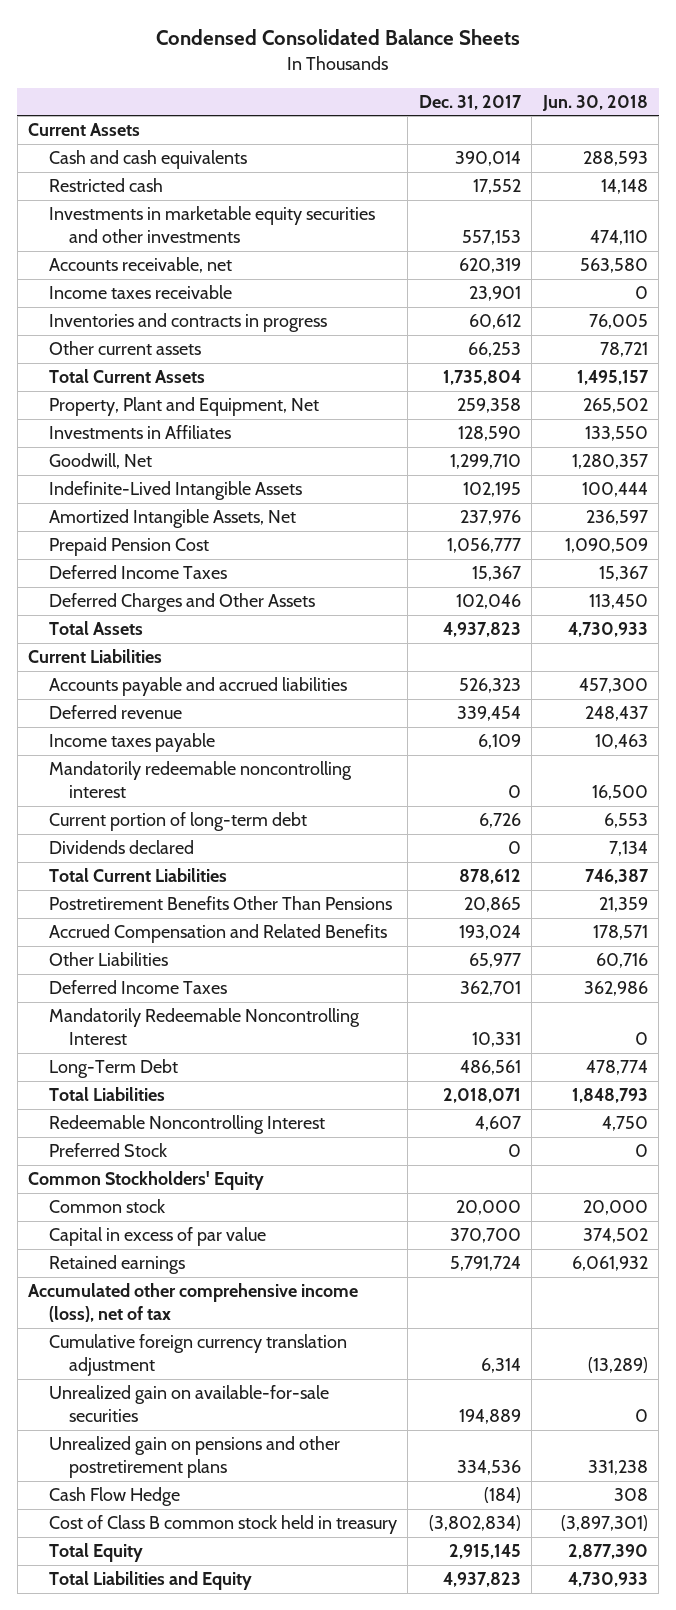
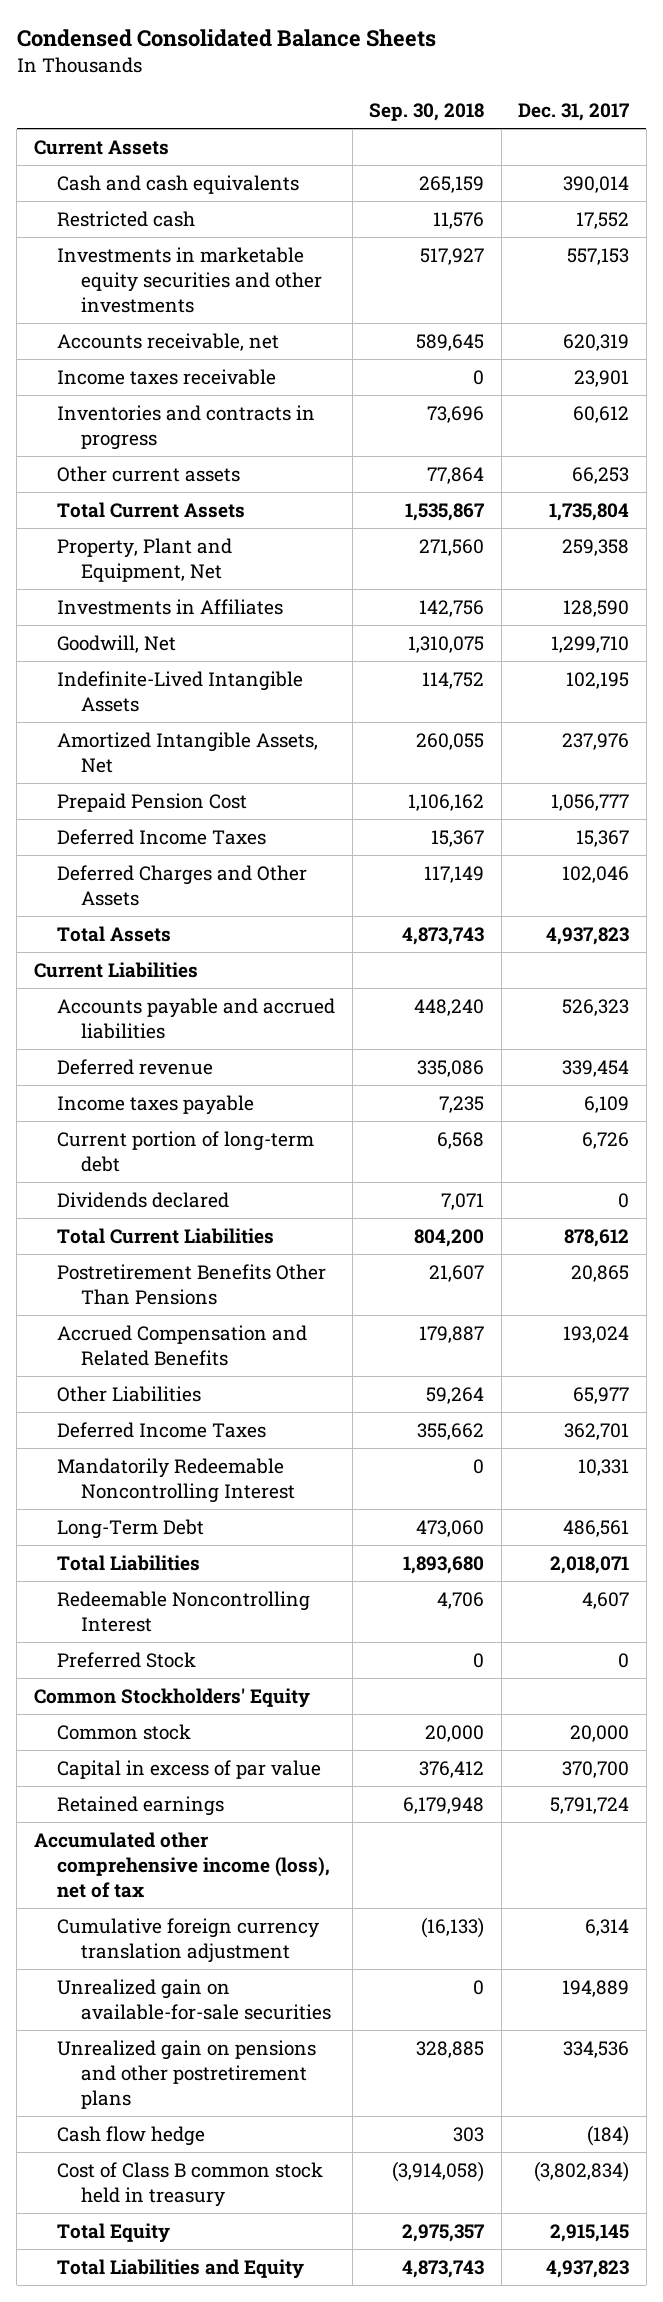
- | Dec. 31, 2017 | Jun. 30, 2018
+ | Sep. 30, 2018 | Dec. 31, 2017
- Mandatorily redeemable noncontrolling interest | 0 | 16,500
- Cash Flow Hedge | (184) | 308
+ Cash flow hedge | 303 | (184)

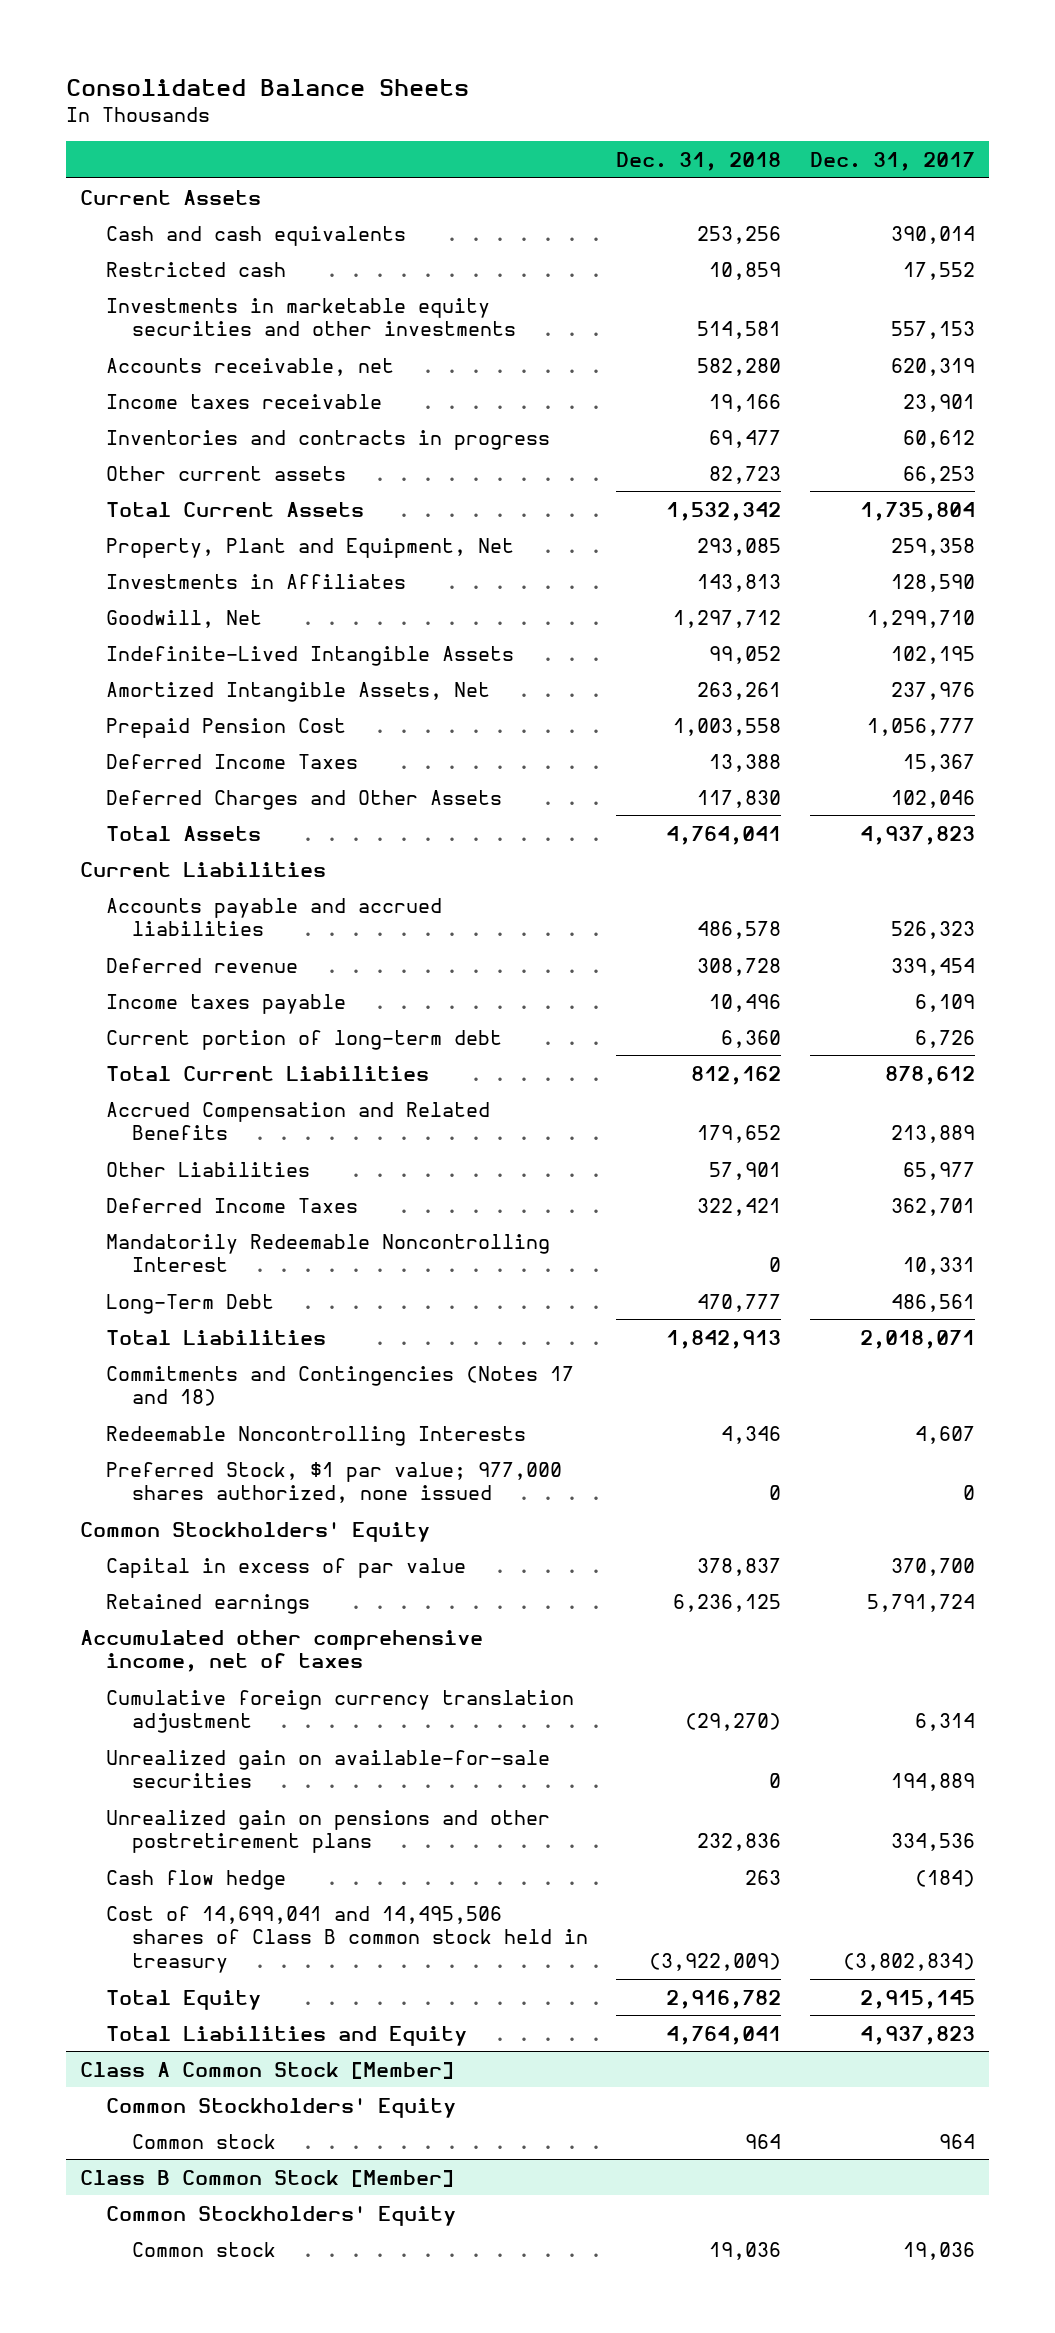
- Condensed Consolidated Balance Sheets
+ Consolidated Balance Sheets
- | Sep. 30, 2018 | Dec. 31, 2017
+ | Dec. 31, 2018 | Dec. 31, 2017
- Dividends declared | 7,071 | 0
- Postretirement Benefits Other Than Pensions | 21,607 | 20,865
- Accrued Compensation and Related Benefits | 179,887 | 193,024
+ Accrued Compensation and Related Benefits | 179,652 | 213,889
- Redeemable Noncontrolling Interest | 4,706 | 4,607
- Preferred Stock | 0 | 0
+ Commitments and Contingencies (Notes 17 and 18)
+ Redeemable Noncontrolling Interests | 4,346 | 4,607
+ Preferred Stock, $1 par value; 977,000 shares authorized, none issued | 0 | 0
- Common stock | 20,000 | 20,000
- Accumulated other comprehensive income (loss), net of tax
+ Accumulated other comprehensive income, net of taxes
- Cost of Class B common stock held in treasury | (3,914,058) | (3,802,834)
+ Cost of 14,699,041 and 14,495,506 shares of Class B common stock held in treasury | (3,922,009) | (3,802,834)
+ Class A Common Stock [Member]
+ Common Stockholders' Equity
+ Common stock | 964 | 964
+ Class B Common Stock [Member]
+ Common Stockholders' Equity
+ Common stock | 19,036 | 19,036

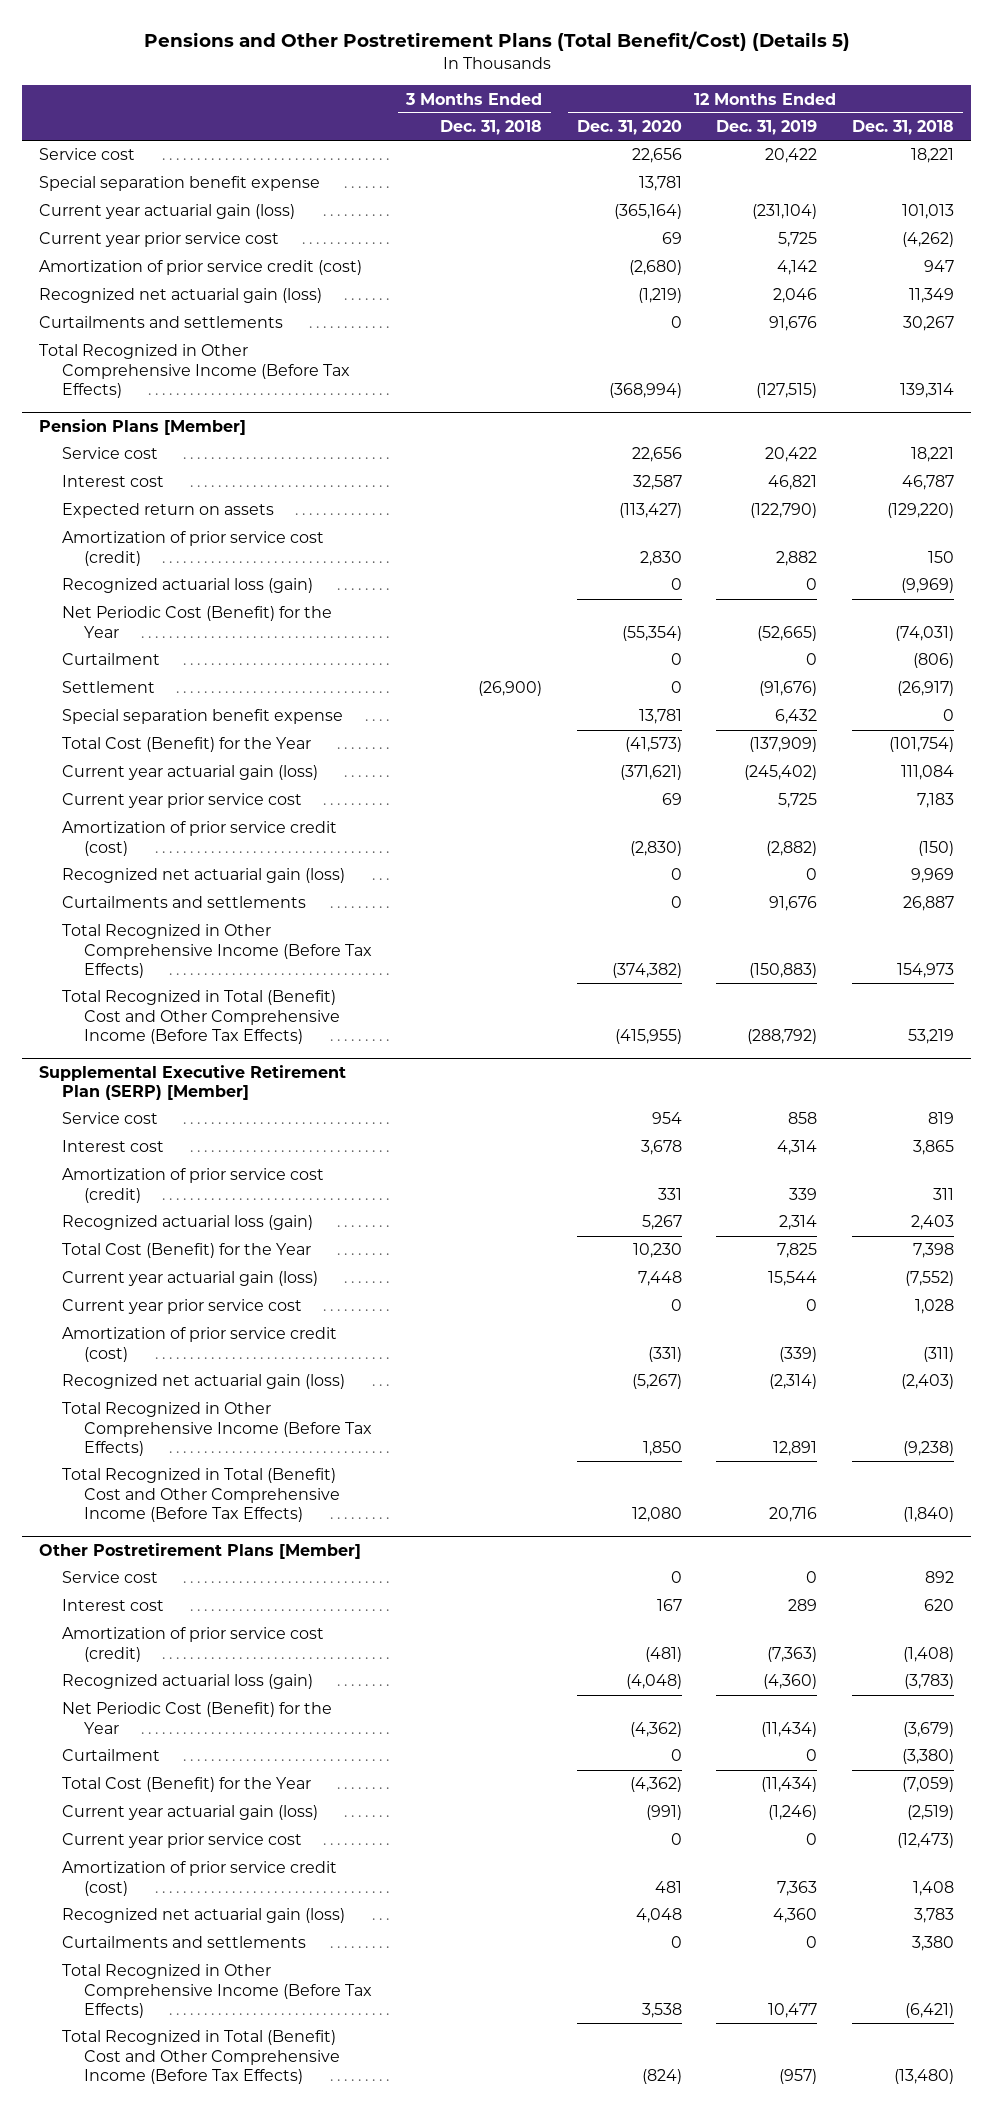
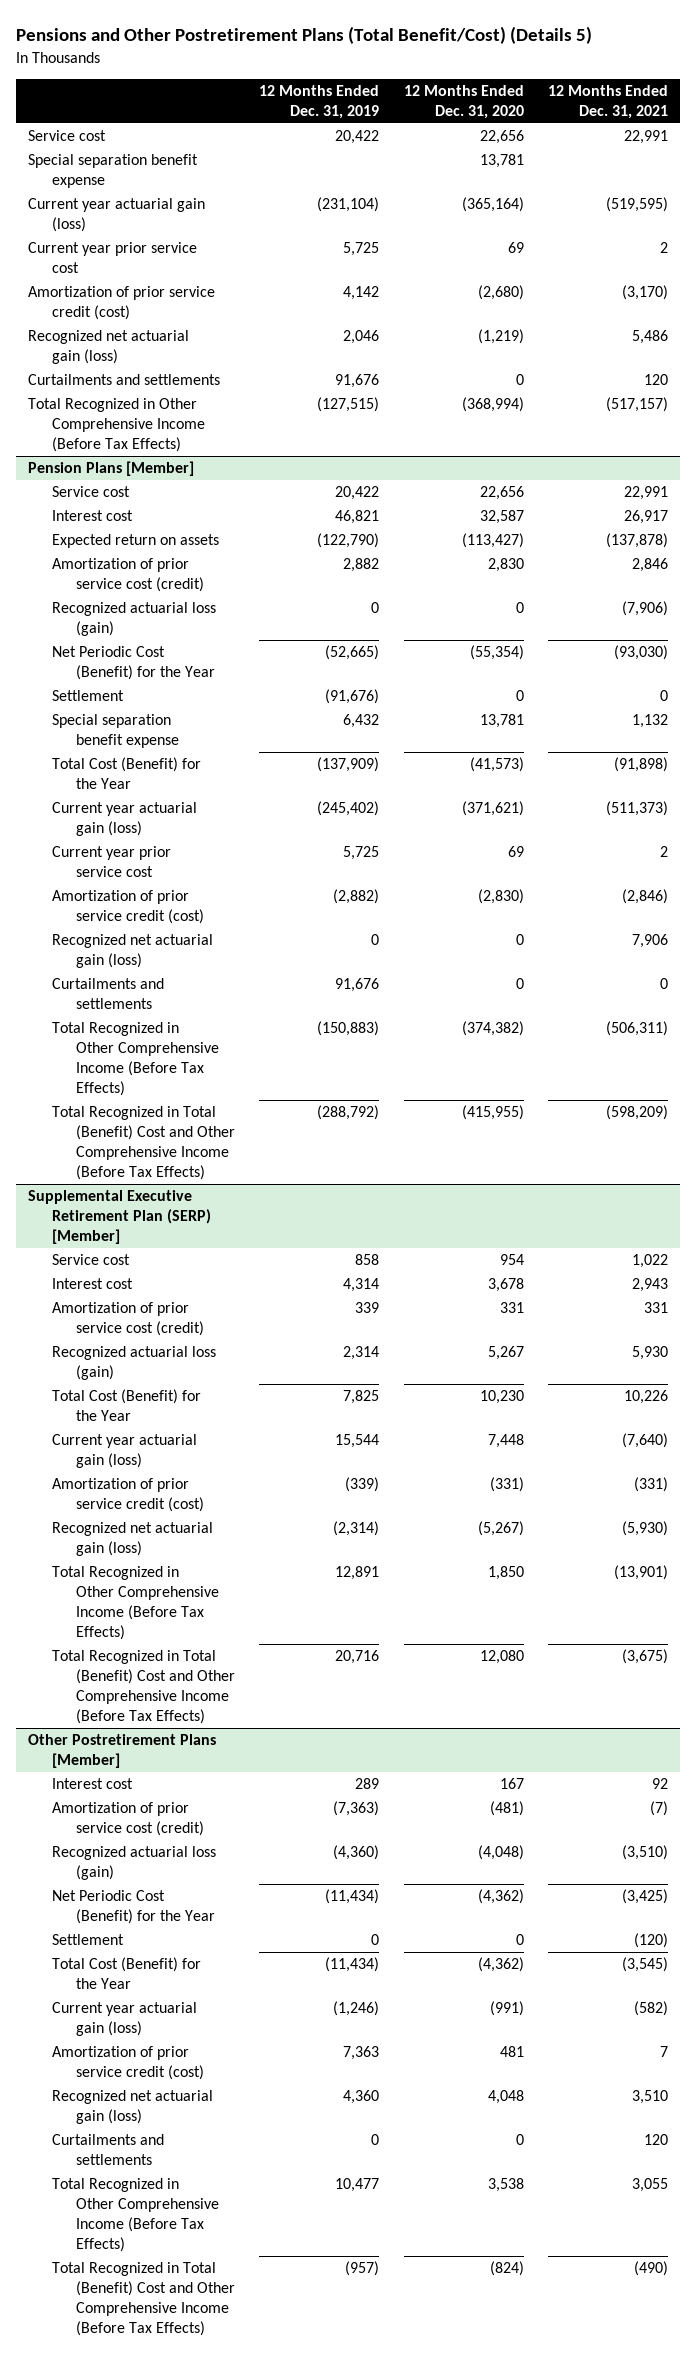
- | 3 Months Ended Dec. 31, 2018 | 12 Months Ended Dec. 31, 2020 | 12 Months Ended Dec. 31, 2019 | 12 Months Ended Dec. 31, 2018
+ | 12 Months Ended Dec. 31, 2019 | 12 Months Ended Dec. 31, 2020 | 12 Months Ended Dec. 31, 2021
@ Pension Plans [Member]
- Curtailment | | 0 | 0 | (806)
@ Supplemental Executive Retirement Plan (SERP) [Member]
- Current year prior service cost | | 0 | 0 | 1,028
@ Other Postretirement Plans [Member]
- Service cost | | 0 | 0 | 892
- Curtailment | | 0 | 0 | (3,380)
+ Settlement | 0 | 0 | (120)
- Current year prior service cost | | 0 | 0 | (12,473)

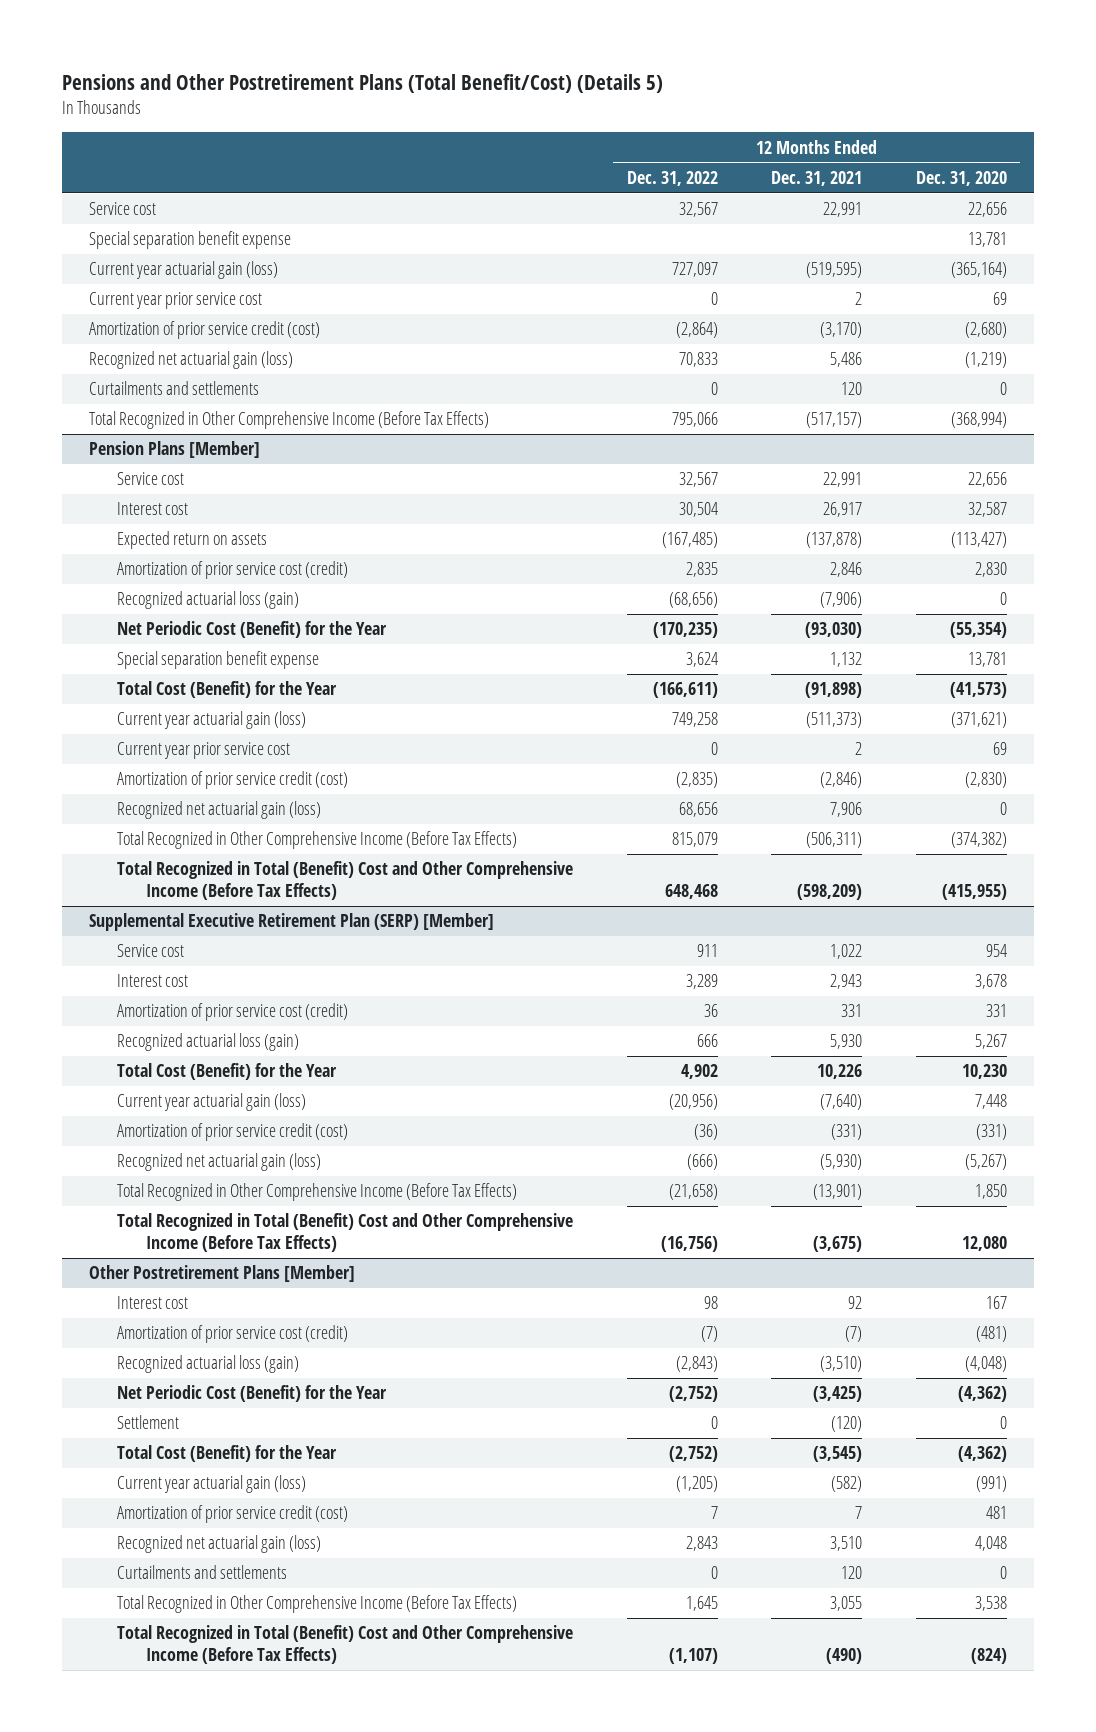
- | 12 Months Ended Dec. 31, 2019 | 12 Months Ended Dec. 31, 2020 | 12 Months Ended Dec. 31, 2021
+ | 12 Months Ended Dec. 31, 2022 | 12 Months Ended Dec. 31, 2021 | 12 Months Ended Dec. 31, 2020
@ Pension Plans [Member]
- Settlement | (91,676) | 0 | 0
- Curtailments and settlements | 91,676 | 0 | 0

